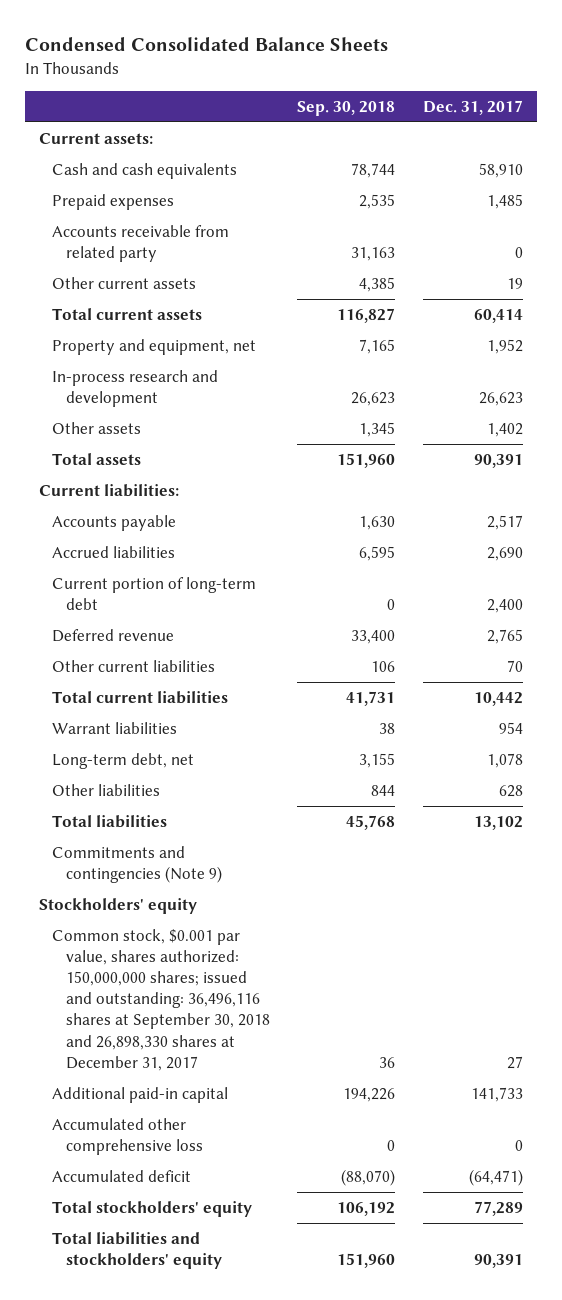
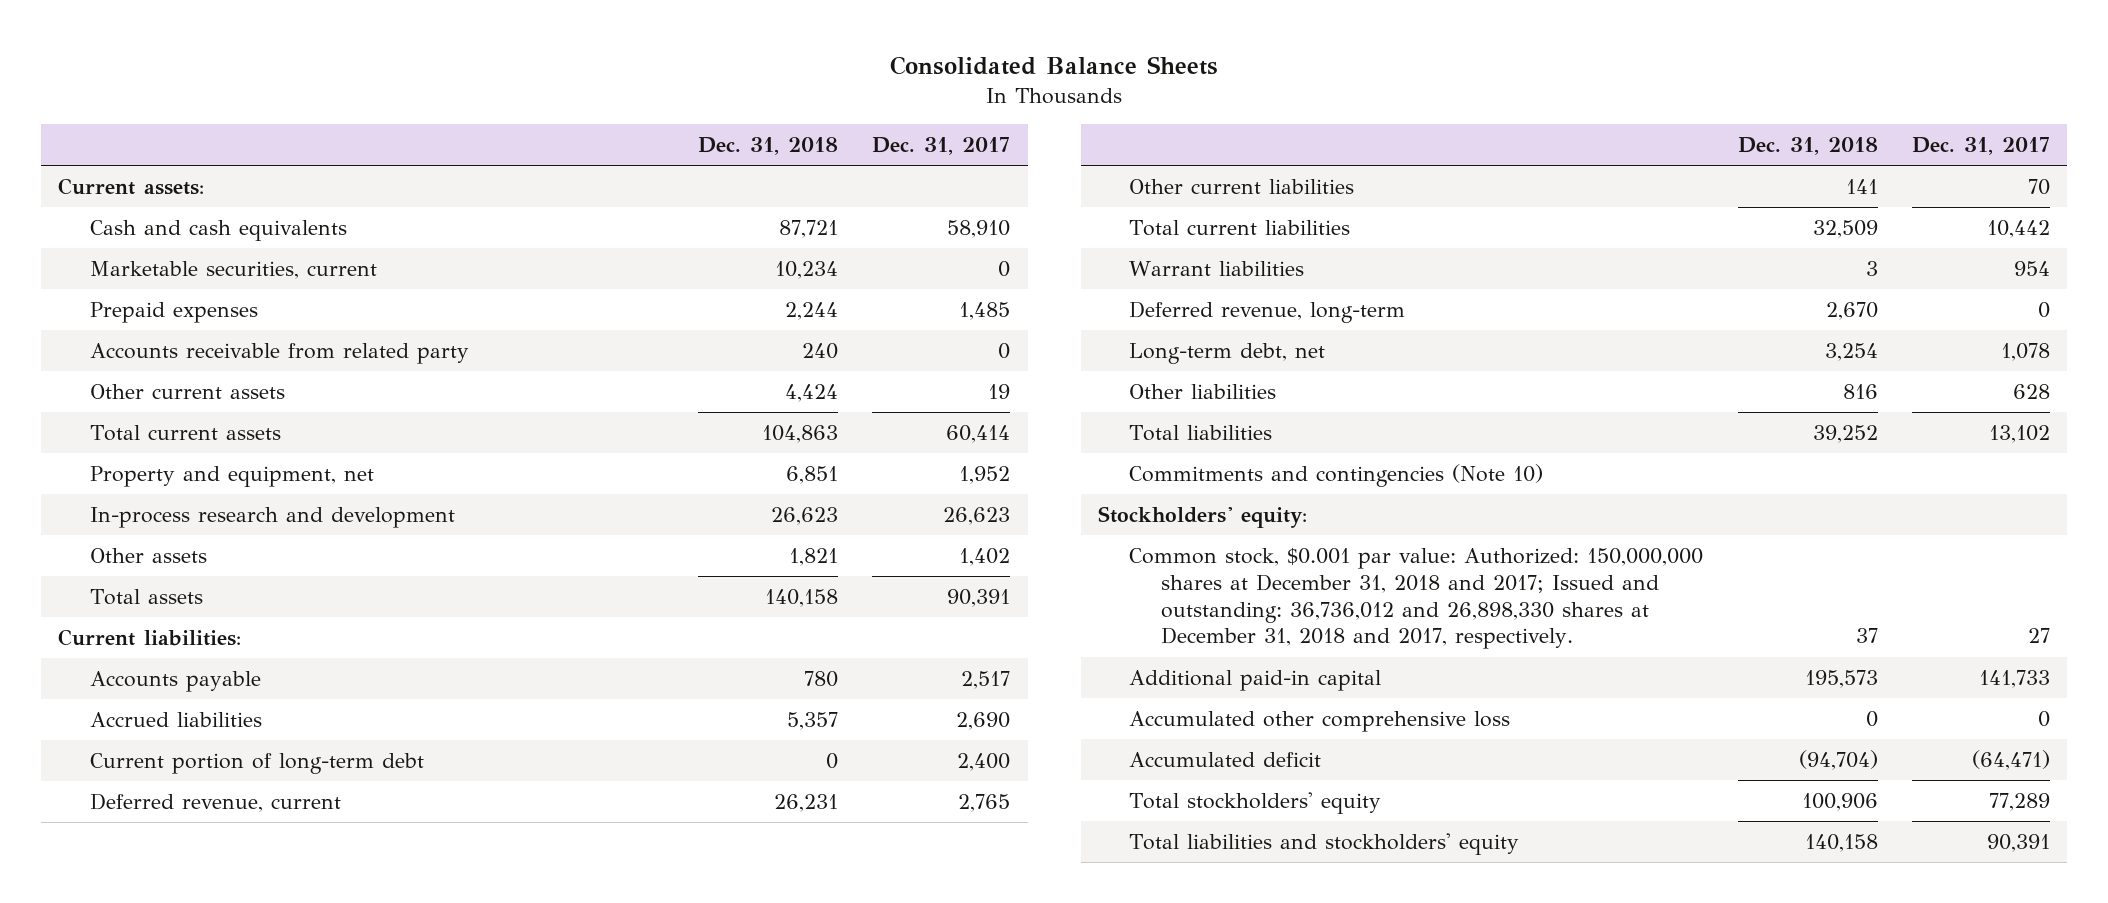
- Condensed Consolidated Balance Sheets
+ Consolidated Balance Sheets
- | Sep. 30, 2018 | Dec. 31, 2017
+ | Dec. 31, 2018 | Dec. 31, 2017
+ Marketable securities, current | 10,234 | 0
- Deferred revenue | 33,400 | 2,765
+ Deferred revenue, current | 26,231 | 2,765
+ Deferred revenue, long-term | 2,670 | 0
- Commitments and contingencies (Note 9)
- Stockholders' equity
- Common stock, $0.001 par value, shares authorized: 150,000,000 shares; issued and outstanding: 36,496,116 shares at September 30, 2018 and 26,898,330 shares at December 31, 2017 | 36 | 27
+ Commitments and contingencies (Note 10)
+ Stockholders' equity:
+ Common stock, $0.001 par value: Authorized: 150,000,000 shares at December 31, 2018 and 2017; Issued and outstanding: 36,736,012 and 26,898,330 shares at December 31, 2018 and 2017, respectively. | 37 | 27

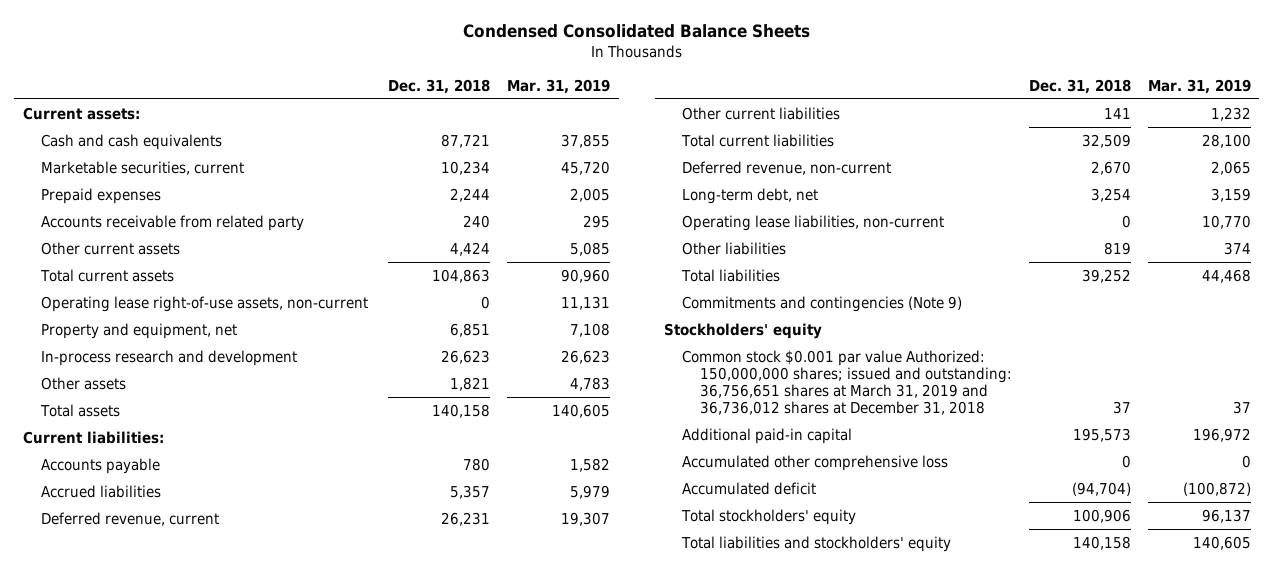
- Consolidated Balance Sheets
+ Condensed Consolidated Balance Sheets
- | Dec. 31, 2018 | Dec. 31, 2017
+ | Dec. 31, 2018 | Mar. 31, 2019
+ Operating lease right-of-use assets, non-current | 0 | 11,131
- Current portion of long-term debt | 0 | 2,400
- Warrant liabilities | 3 | 954
- Deferred revenue, long-term | 2,670 | 0
+ Deferred revenue, non-current | 2,670 | 2,065
- Other liabilities | 816 | 628
+ Operating lease liabilities, non-current | 0 | 10,770
+ Other liabilities | 819 | 374
- Commitments and contingencies (Note 10)
- Stockholders' equity:
- Common stock, $0.001 par value: Authorized: 150,000,000 shares at December 31, 2018 and 2017; Issued and outstanding: 36,736,012 and 26,898,330 shares at December 31, 2018 and 2017, respectively. | 37 | 27
+ Commitments and contingencies (Note 9)
+ Stockholders' equity
+ Common stock $0.001 par value Authorized: 150,000,000 shares; issued and outstanding: 36,756,651 shares at March 31, 2019 and 36,736,012 shares at December 31, 2018 | 37 | 37

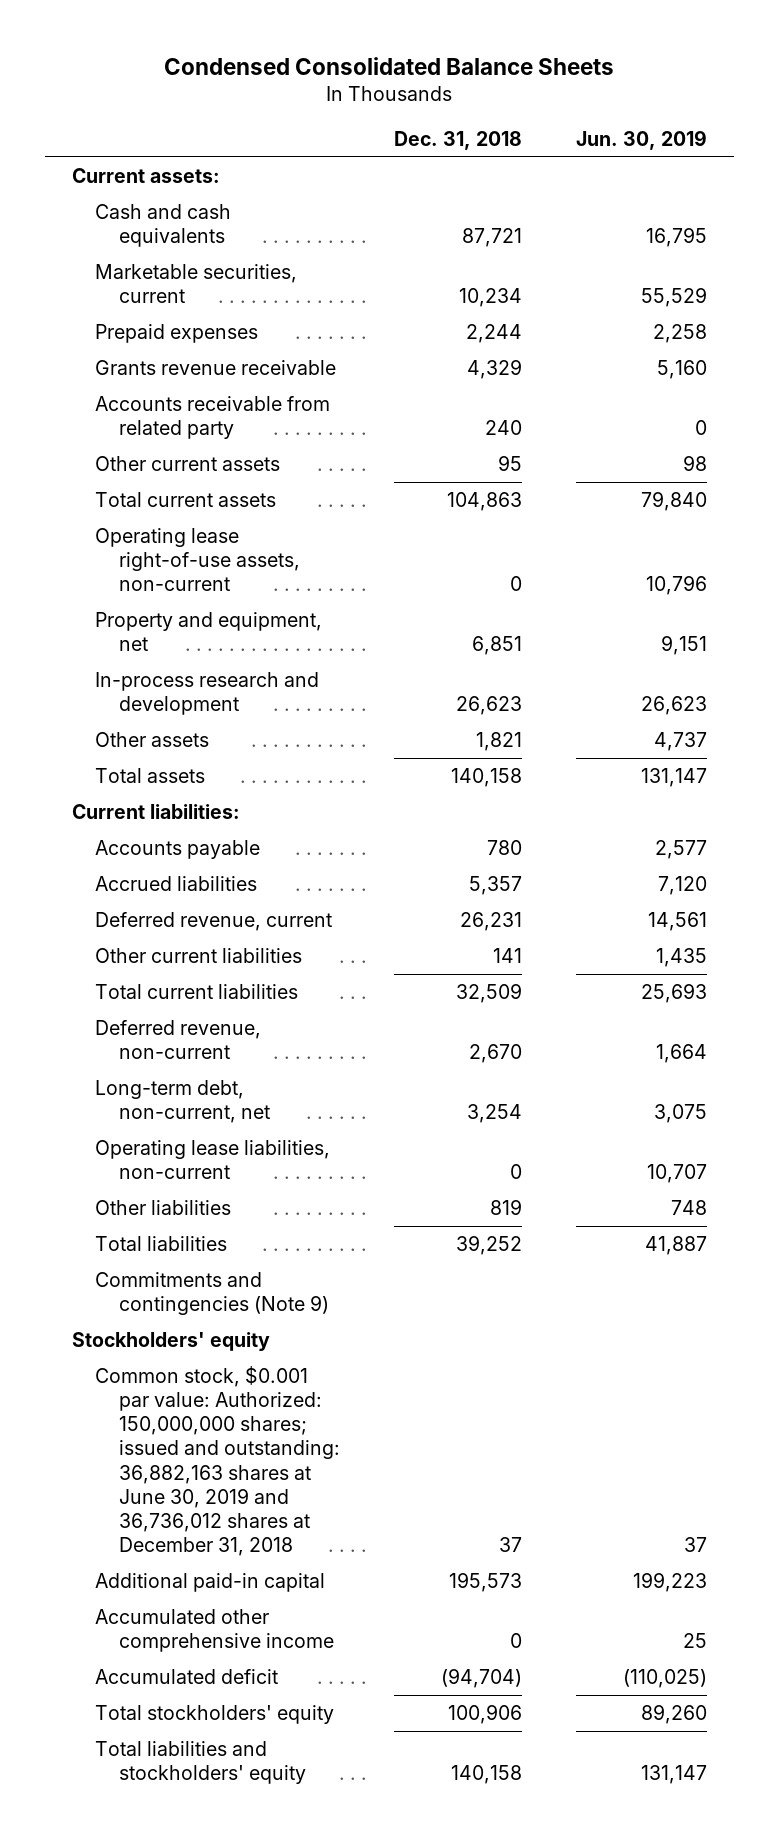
- | Dec. 31, 2018 | Mar. 31, 2019
+ | Dec. 31, 2018 | Jun. 30, 2019
+ Grants revenue receivable | 4,329 | 5,160
- Other current assets | 4,424 | 5,085
+ Other current assets | 95 | 98
- Long-term debt, net | 3,254 | 3,159
+ Long-term debt, non-current, net | 3,254 | 3,075
- Common stock $0.001 par value Authorized: 150,000,000 shares; issued and outstanding: 36,756,651 shares at March 31, 2019 and 36,736,012 shares at December 31, 2018 | 37 | 37
+ Common stock, $0.001 par value: Authorized: 150,000,000 shares; issued and outstanding: 36,882,163 shares at June 30, 2019 and 36,736,012 shares at December 31, 2018 | 37 | 37
- Accumulated other comprehensive loss | 0 | 0
+ Accumulated other comprehensive income | 0 | 25

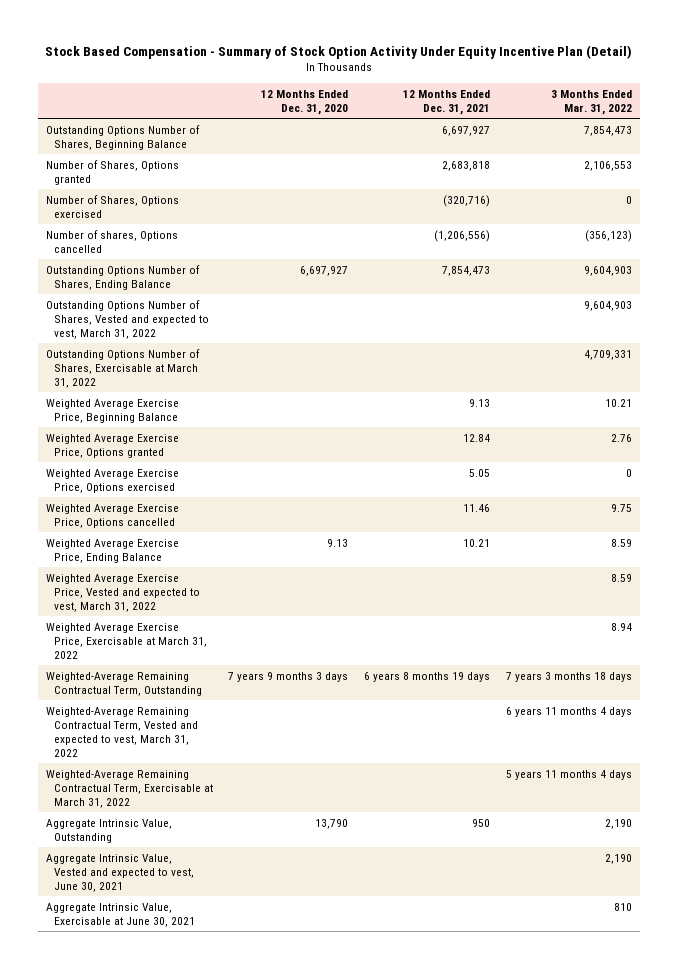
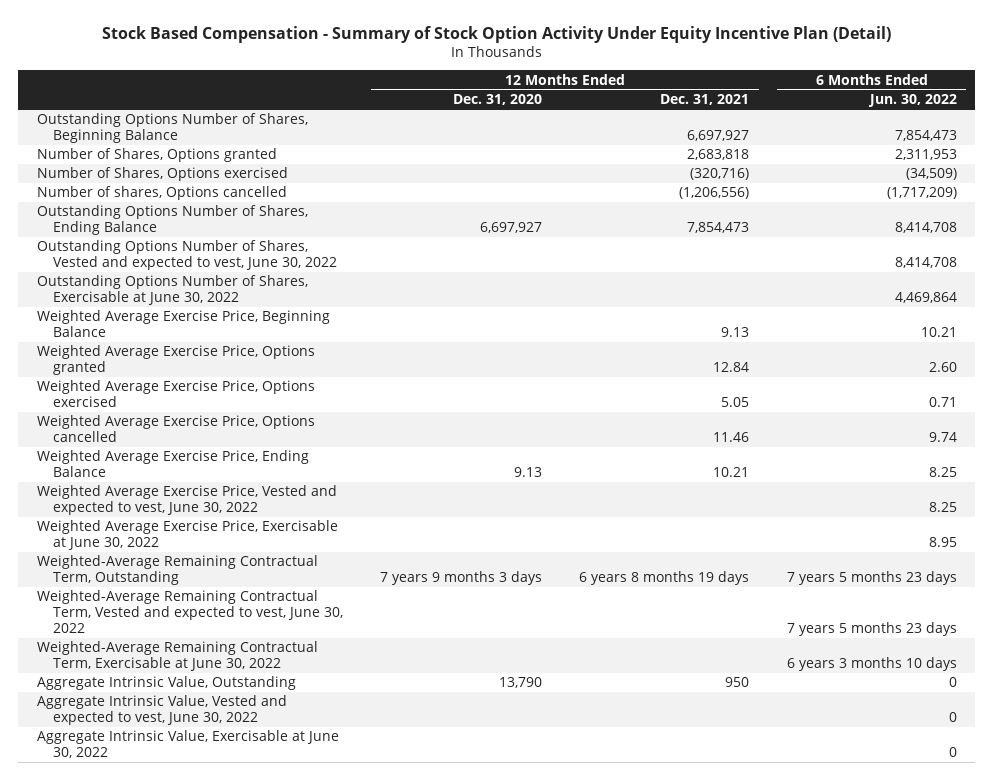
- | 12 Months Ended Dec. 31, 2020 | 12 Months Ended Dec. 31, 2021 | 3 Months Ended Mar. 31, 2022
+ | 12 Months Ended Dec. 31, 2020 | 12 Months Ended Dec. 31, 2021 | 6 Months Ended Jun. 30, 2022
- Outstanding Options Number of Shares, Vested and expected to vest, March 31, 2022 | | | 9,604,903
- Outstanding Options Number of Shares, Exercisable at March 31, 2022 | | | 4,709,331
+ Outstanding Options Number of Shares, Vested and expected to vest, June 30, 2022 | | | 8,414,708
+ Outstanding Options Number of Shares, Exercisable at June 30, 2022 | | | 4,469,864
- Weighted Average Exercise Price, Vested and expected to vest, March 31, 2022 | | | 8.59
- Weighted Average Exercise Price, Exercisable at March 31, 2022 | | | 8.94
+ Weighted Average Exercise Price, Vested and expected to vest, June 30, 2022 | | | 8.25
+ Weighted Average Exercise Price, Exercisable at June 30, 2022 | | | 8.95
- Weighted-Average Remaining Contractual Term, Vested and expected to vest, March 31, 2022 | | | 6 years 11 months 4 days
- Weighted-Average Remaining Contractual Term, Exercisable at March 31, 2022 | | | 5 years 11 months 4 days
+ Weighted-Average Remaining Contractual Term, Vested and expected to vest, June 30, 2022 | | | 7 years 5 months 23 days
+ Weighted-Average Remaining Contractual Term, Exercisable at June 30, 2022 | | | 6 years 3 months 10 days
- Aggregate Intrinsic Value, Vested and expected to vest, June 30, 2021 | | | 2,190
- Aggregate Intrinsic Value, Exercisable at June 30, 2021 | | | 810
+ Aggregate Intrinsic Value, Vested and expected to vest, June 30, 2022 | | | 0
+ Aggregate Intrinsic Value, Exercisable at June 30, 2022 | | | 0

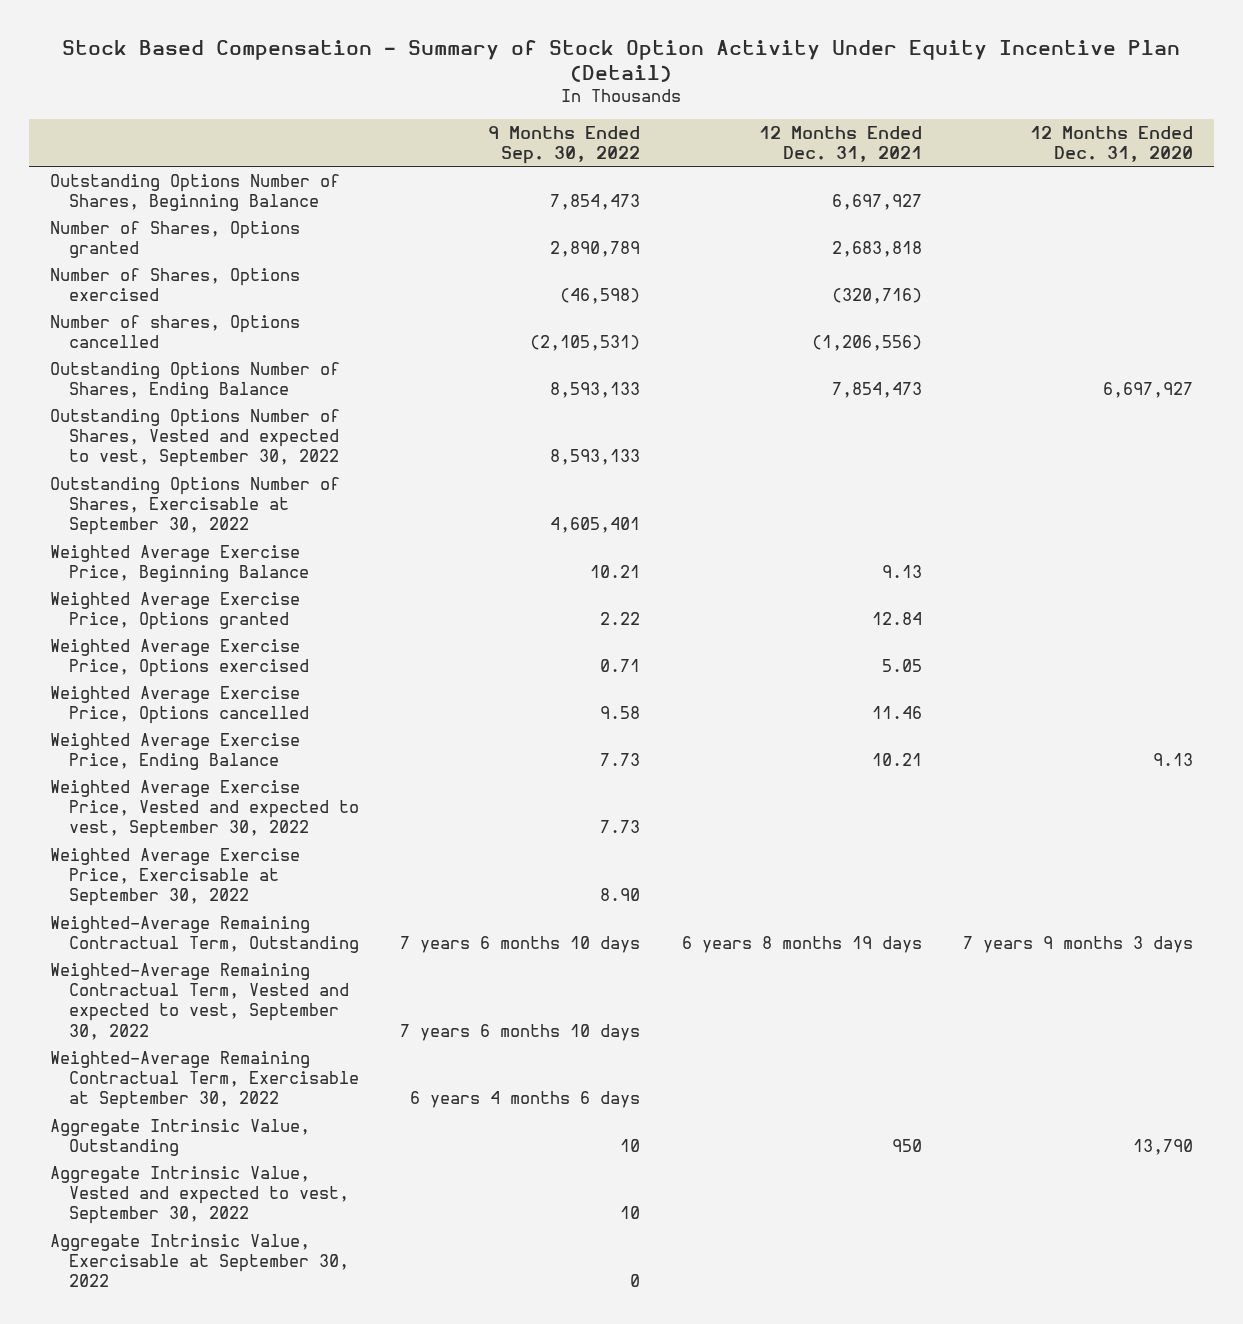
- | 12 Months Ended Dec. 31, 2020 | 12 Months Ended Dec. 31, 2021 | 6 Months Ended Jun. 30, 2022
+ | 9 Months Ended Sep. 30, 2022 | 12 Months Ended Dec. 31, 2021 | 12 Months Ended Dec. 31, 2020
- Outstanding Options Number of Shares, Vested and expected to vest, June 30, 2022 | | | 8,414,708
- Outstanding Options Number of Shares, Exercisable at June 30, 2022 | | | 4,469,864
+ Outstanding Options Number of Shares, Vested and expected to vest, September 30, 2022 | 8,593,133 | |
+ Outstanding Options Number of Shares, Exercisable at September 30, 2022 | 4,605,401 | |
- Weighted Average Exercise Price, Vested and expected to vest, June 30, 2022 | | | 8.25
- Weighted Average Exercise Price, Exercisable at June 30, 2022 | | | 8.95
+ Weighted Average Exercise Price, Vested and expected to vest, September 30, 2022 | 7.73 | |
+ Weighted Average Exercise Price, Exercisable at September 30, 2022 | 8.90 | |
- Weighted-Average Remaining Contractual Term, Vested and expected to vest, June 30, 2022 | | | 7 years 5 months 23 days
- Weighted-Average Remaining Contractual Term, Exercisable at June 30, 2022 | | | 6 years 3 months 10 days
+ Weighted-Average Remaining Contractual Term, Vested and expected to vest, September 30, 2022 | 7 years 6 months 10 days | |
+ Weighted-Average Remaining Contractual Term, Exercisable at September 30, 2022 | 6 years 4 months 6 days | |
- Aggregate Intrinsic Value, Vested and expected to vest, June 30, 2022 | | | 0
- Aggregate Intrinsic Value, Exercisable at June 30, 2022 | | | 0
+ Aggregate Intrinsic Value, Vested and expected to vest, September 30, 2022 | 10 | |
+ Aggregate Intrinsic Value, Exercisable at September 30, 2022 | 0 | |

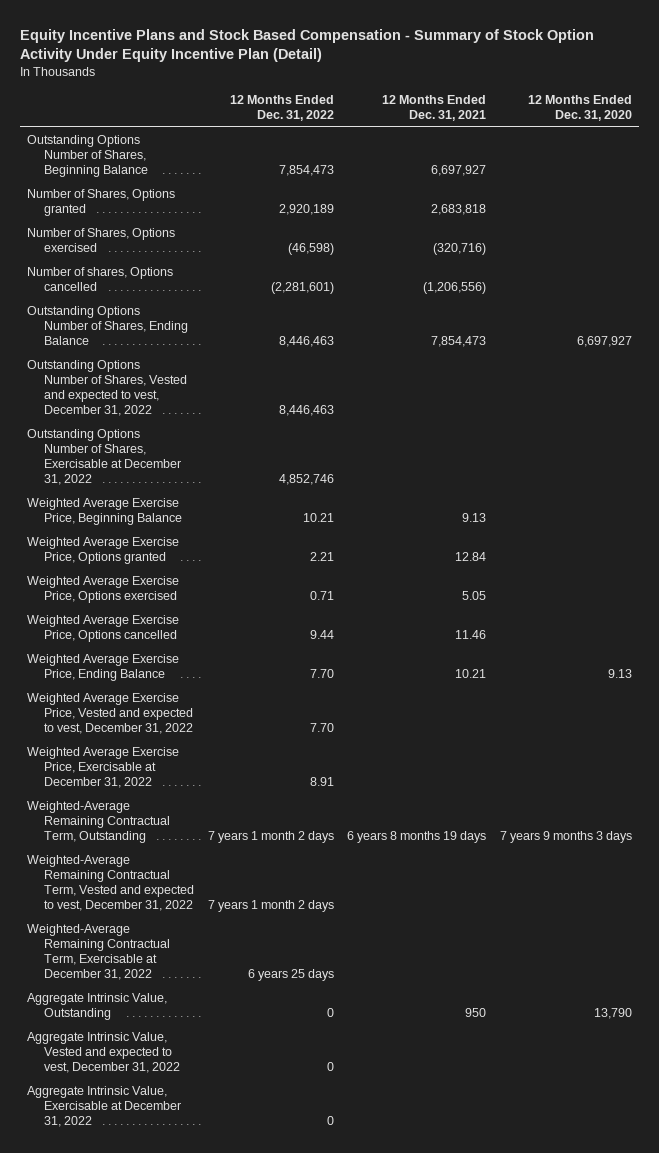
- Stock Based Compensation - Summary of Stock Option Activity Under Equity Incentive Plan (Detail)
+ Equity Incentive Plans and Stock Based Compensation - Summary of Stock Option Activity Under Equity Incentive Plan (Detail)
- | 9 Months Ended Sep. 30, 2022 | 12 Months Ended Dec. 31, 2021 | 12 Months Ended Dec. 31, 2020
+ | 12 Months Ended Dec. 31, 2022 | 12 Months Ended Dec. 31, 2021 | 12 Months Ended Dec. 31, 2020
- Outstanding Options Number of Shares, Vested and expected to vest, September 30, 2022 | 8,593,133 | |
- Outstanding Options Number of Shares, Exercisable at September 30, 2022 | 4,605,401 | |
+ Outstanding Options Number of Shares, Vested and expected to vest, December 31, 2022 | 8,446,463 | |
+ Outstanding Options Number of Shares, Exercisable at December 31, 2022 | 4,852,746 | |
- Weighted Average Exercise Price, Vested and expected to vest, September 30, 2022 | 7.73 | |
- Weighted Average Exercise Price, Exercisable at September 30, 2022 | 8.90 | |
+ Weighted Average Exercise Price, Vested and expected to vest, December 31, 2022 | 7.70 | |
+ Weighted Average Exercise Price, Exercisable at December 31, 2022 | 8.91 | |
- Weighted-Average Remaining Contractual Term, Vested and expected to vest, September 30, 2022 | 7 years 6 months 10 days | |
- Weighted-Average Remaining Contractual Term, Exercisable at September 30, 2022 | 6 years 4 months 6 days | |
+ Weighted-Average Remaining Contractual Term, Vested and expected to vest, December 31, 2022 | 7 years 1 month 2 days | |
+ Weighted-Average Remaining Contractual Term, Exercisable at December 31, 2022 | 6 years 25 days | |
- Aggregate Intrinsic Value, Vested and expected to vest, September 30, 2022 | 10 | |
- Aggregate Intrinsic Value, Exercisable at September 30, 2022 | 0 | |
+ Aggregate Intrinsic Value, Vested and expected to vest, December 31, 2022 | 0 | |
+ Aggregate Intrinsic Value, Exercisable at December 31, 2022 | 0 | |

